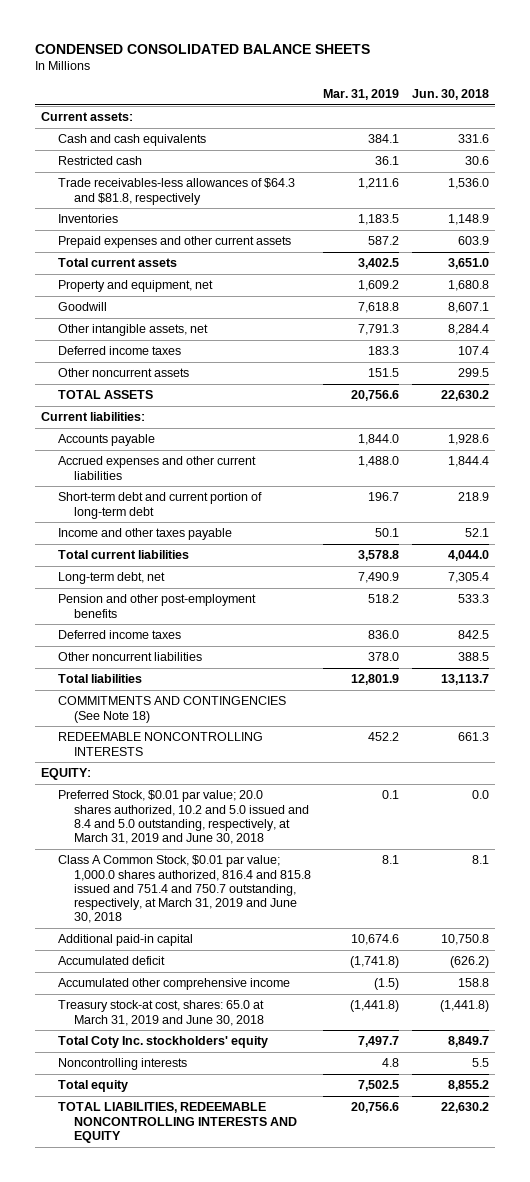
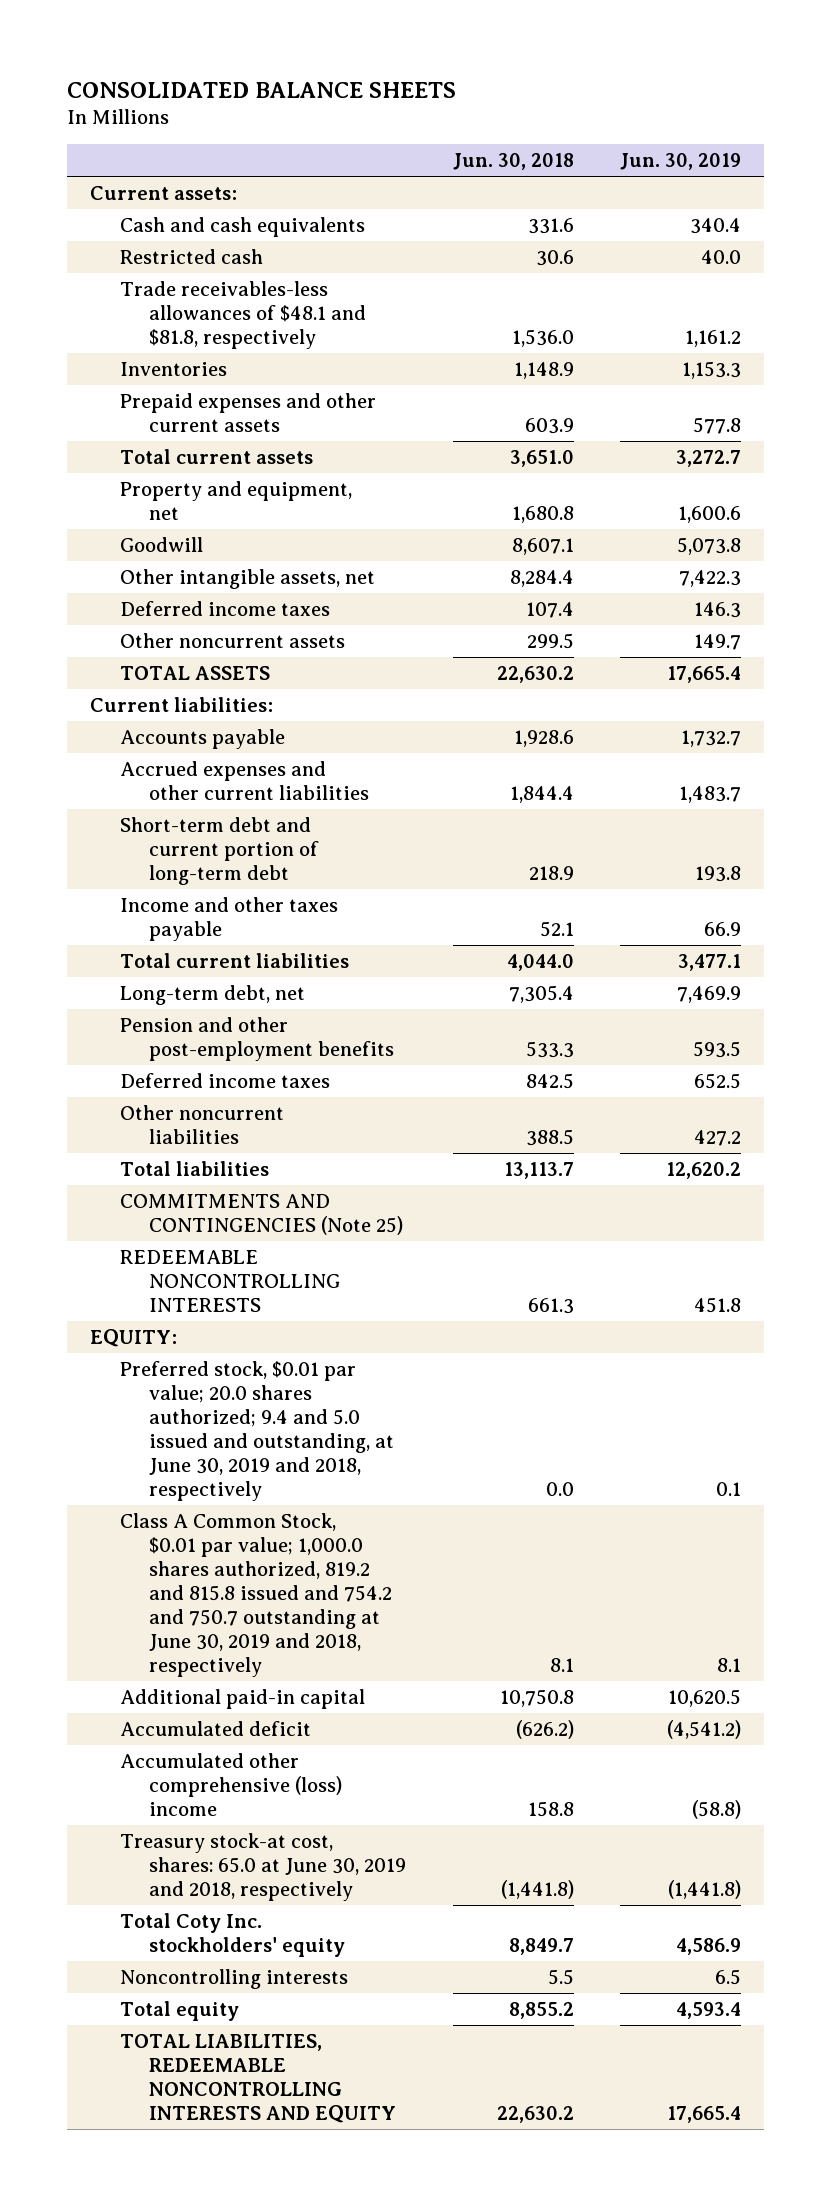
- CONDENSED CONSOLIDATED BALANCE SHEETS
+ CONSOLIDATED BALANCE SHEETS
- | Mar. 31, 2019 | Jun. 30, 2018
+ | Jun. 30, 2018 | Jun. 30, 2019
- Trade receivables-less allowances of $64.3 and $81.8, respectively | 1,211.6 | 1,536.0
+ Trade receivables-less allowances of $48.1 and $81.8, respectively | 1,536.0 | 1,161.2
- COMMITMENTS AND CONTINGENCIES (See Note 18)
+ COMMITMENTS AND CONTINGENCIES (Note 25)
- Preferred Stock, $0.01 par value; 20.0 shares authorized, 10.2 and 5.0 issued and 8.4 and 5.0 outstanding, respectively, at March 31, 2019 and June 30, 2018 | 0.1 | 0.0
- Class A Common Stock, $0.01 par value; 1,000.0 shares authorized, 816.4 and 815.8 issued and 751.4 and 750.7 outstanding, respectively, at March 31, 2019 and June 30, 2018 | 8.1 | 8.1
+ Preferred stock, $0.01 par value; 20.0 shares authorized; 9.4 and 5.0 issued and outstanding, at June 30, 2019 and 2018, respectively | 0.0 | 0.1
+ Class A Common Stock, $0.01 par value; 1,000.0 shares authorized, 819.2 and 815.8 issued and 754.2 and 750.7 outstanding at June 30, 2019 and 2018, respectively | 8.1 | 8.1
- Accumulated other comprehensive income | (1.5) | 158.8
- Treasury stock-at cost, shares: 65.0 at March 31, 2019 and June 30, 2018 | (1,441.8) | (1,441.8)
+ Accumulated other comprehensive (loss) income | 158.8 | (58.8)
+ Treasury stock-at cost, shares: 65.0 at June 30, 2019 and 2018, respectively | (1,441.8) | (1,441.8)

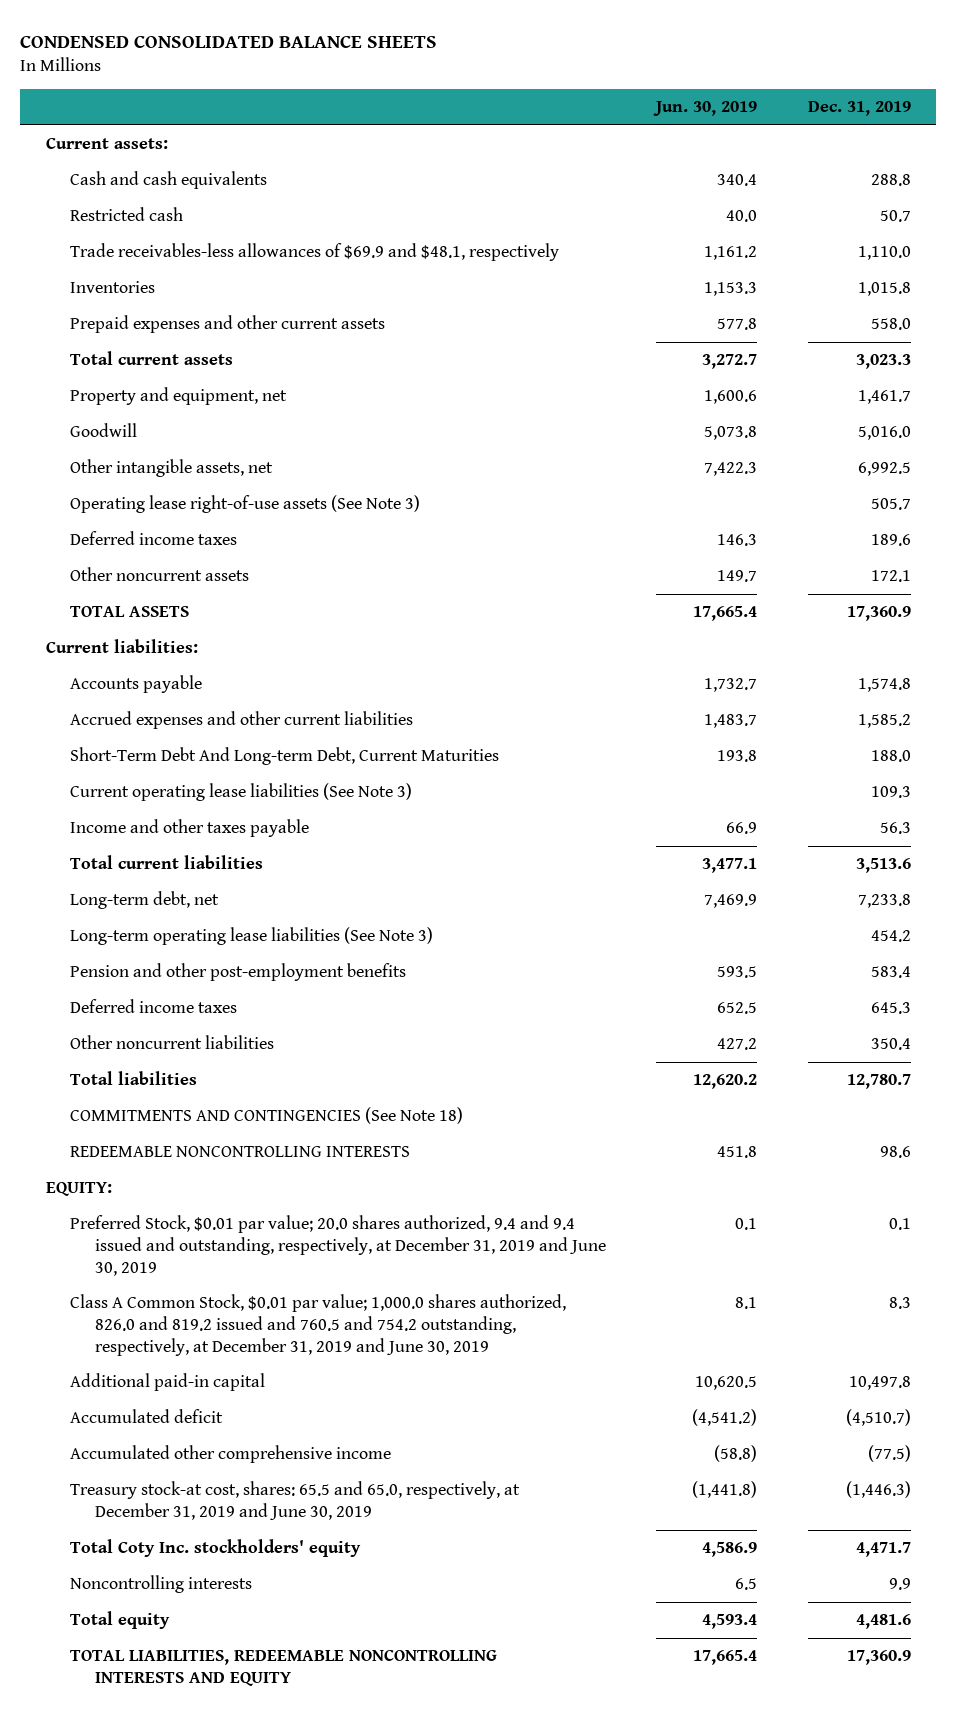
- CONSOLIDATED BALANCE SHEETS
+ CONDENSED CONSOLIDATED BALANCE SHEETS
- | Jun. 30, 2018 | Jun. 30, 2019
+ | Jun. 30, 2019 | Dec. 31, 2019
- Trade receivables-less allowances of $48.1 and $81.8, respectively | 1,536.0 | 1,161.2
+ Trade receivables-less allowances of $69.9 and $48.1, respectively | 1,161.2 | 1,110.0
+ Operating lease right-of-use assets (See Note 3) | | 505.7
- Short-term debt and current portion of long-term debt | 218.9 | 193.8
+ Short-Term Debt And Long-term Debt, Current Maturities | 193.8 | 188.0
+ Current operating lease liabilities (See Note 3) | | 109.3
+ Long-term operating lease liabilities (See Note 3) | | 454.2
- COMMITMENTS AND CONTINGENCIES (Note 25)
+ COMMITMENTS AND CONTINGENCIES (See Note 18)
- Preferred stock, $0.01 par value; 20.0 shares authorized; 9.4 and 5.0 issued and outstanding, at June 30, 2019 and 2018, respectively | 0.0 | 0.1
- Class A Common Stock, $0.01 par value; 1,000.0 shares authorized, 819.2 and 815.8 issued and 754.2 and 750.7 outstanding at June 30, 2019 and 2018, respectively | 8.1 | 8.1
+ Preferred Stock, $0.01 par value; 20.0 shares authorized, 9.4 and 9.4 issued and outstanding, respectively, at December 31, 2019 and June 30, 2019 | 0.1 | 0.1
+ Class A Common Stock, $0.01 par value; 1,000.0 shares authorized, 826.0 and 819.2 issued and 760.5 and 754.2 outstanding, respectively, at December 31, 2019 and June 30, 2019 | 8.1 | 8.3
- Accumulated other comprehensive (loss) income | 158.8 | (58.8)
- Treasury stock-at cost, shares: 65.0 at June 30, 2019 and 2018, respectively | (1,441.8) | (1,441.8)
+ Accumulated other comprehensive income | (58.8) | (77.5)
+ Treasury stock-at cost, shares: 65.5 and 65.0, respectively, at December 31, 2019 and June 30, 2019 | (1,441.8) | (1,446.3)

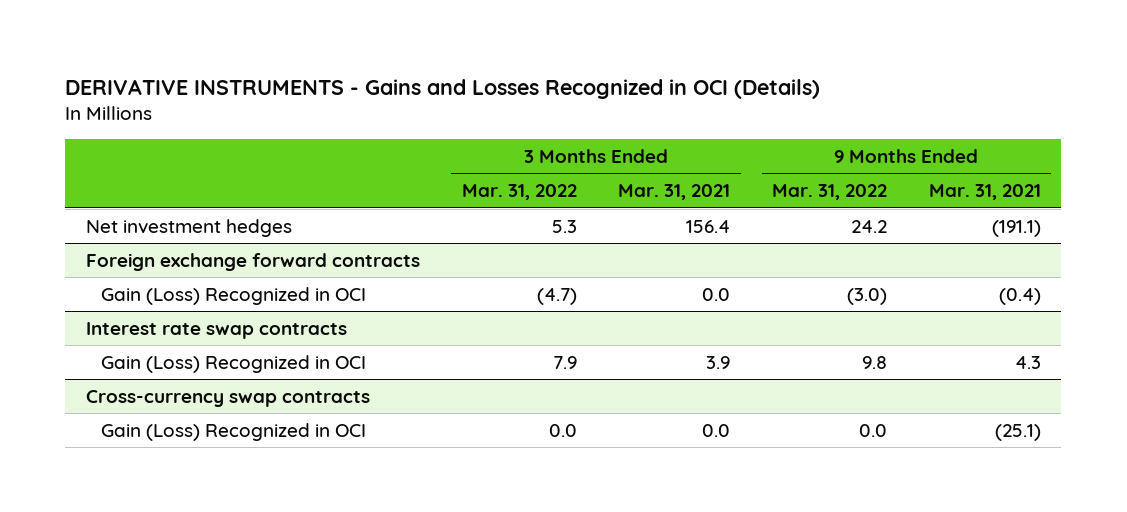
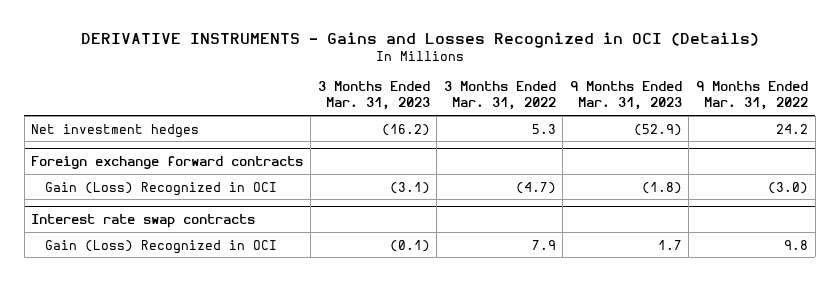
- | 3 Months Ended Mar. 31, 2022 | 3 Months Ended Mar. 31, 2021 | 9 Months Ended Mar. 31, 2022 | 9 Months Ended Mar. 31, 2021
+ | 3 Months Ended Mar. 31, 2023 | 3 Months Ended Mar. 31, 2022 | 9 Months Ended Mar. 31, 2023 | 9 Months Ended Mar. 31, 2022
- Cross-currency swap contracts
- Gain (Loss) Recognized in OCI | 0.0 | 0.0 | 0.0 | (25.1)

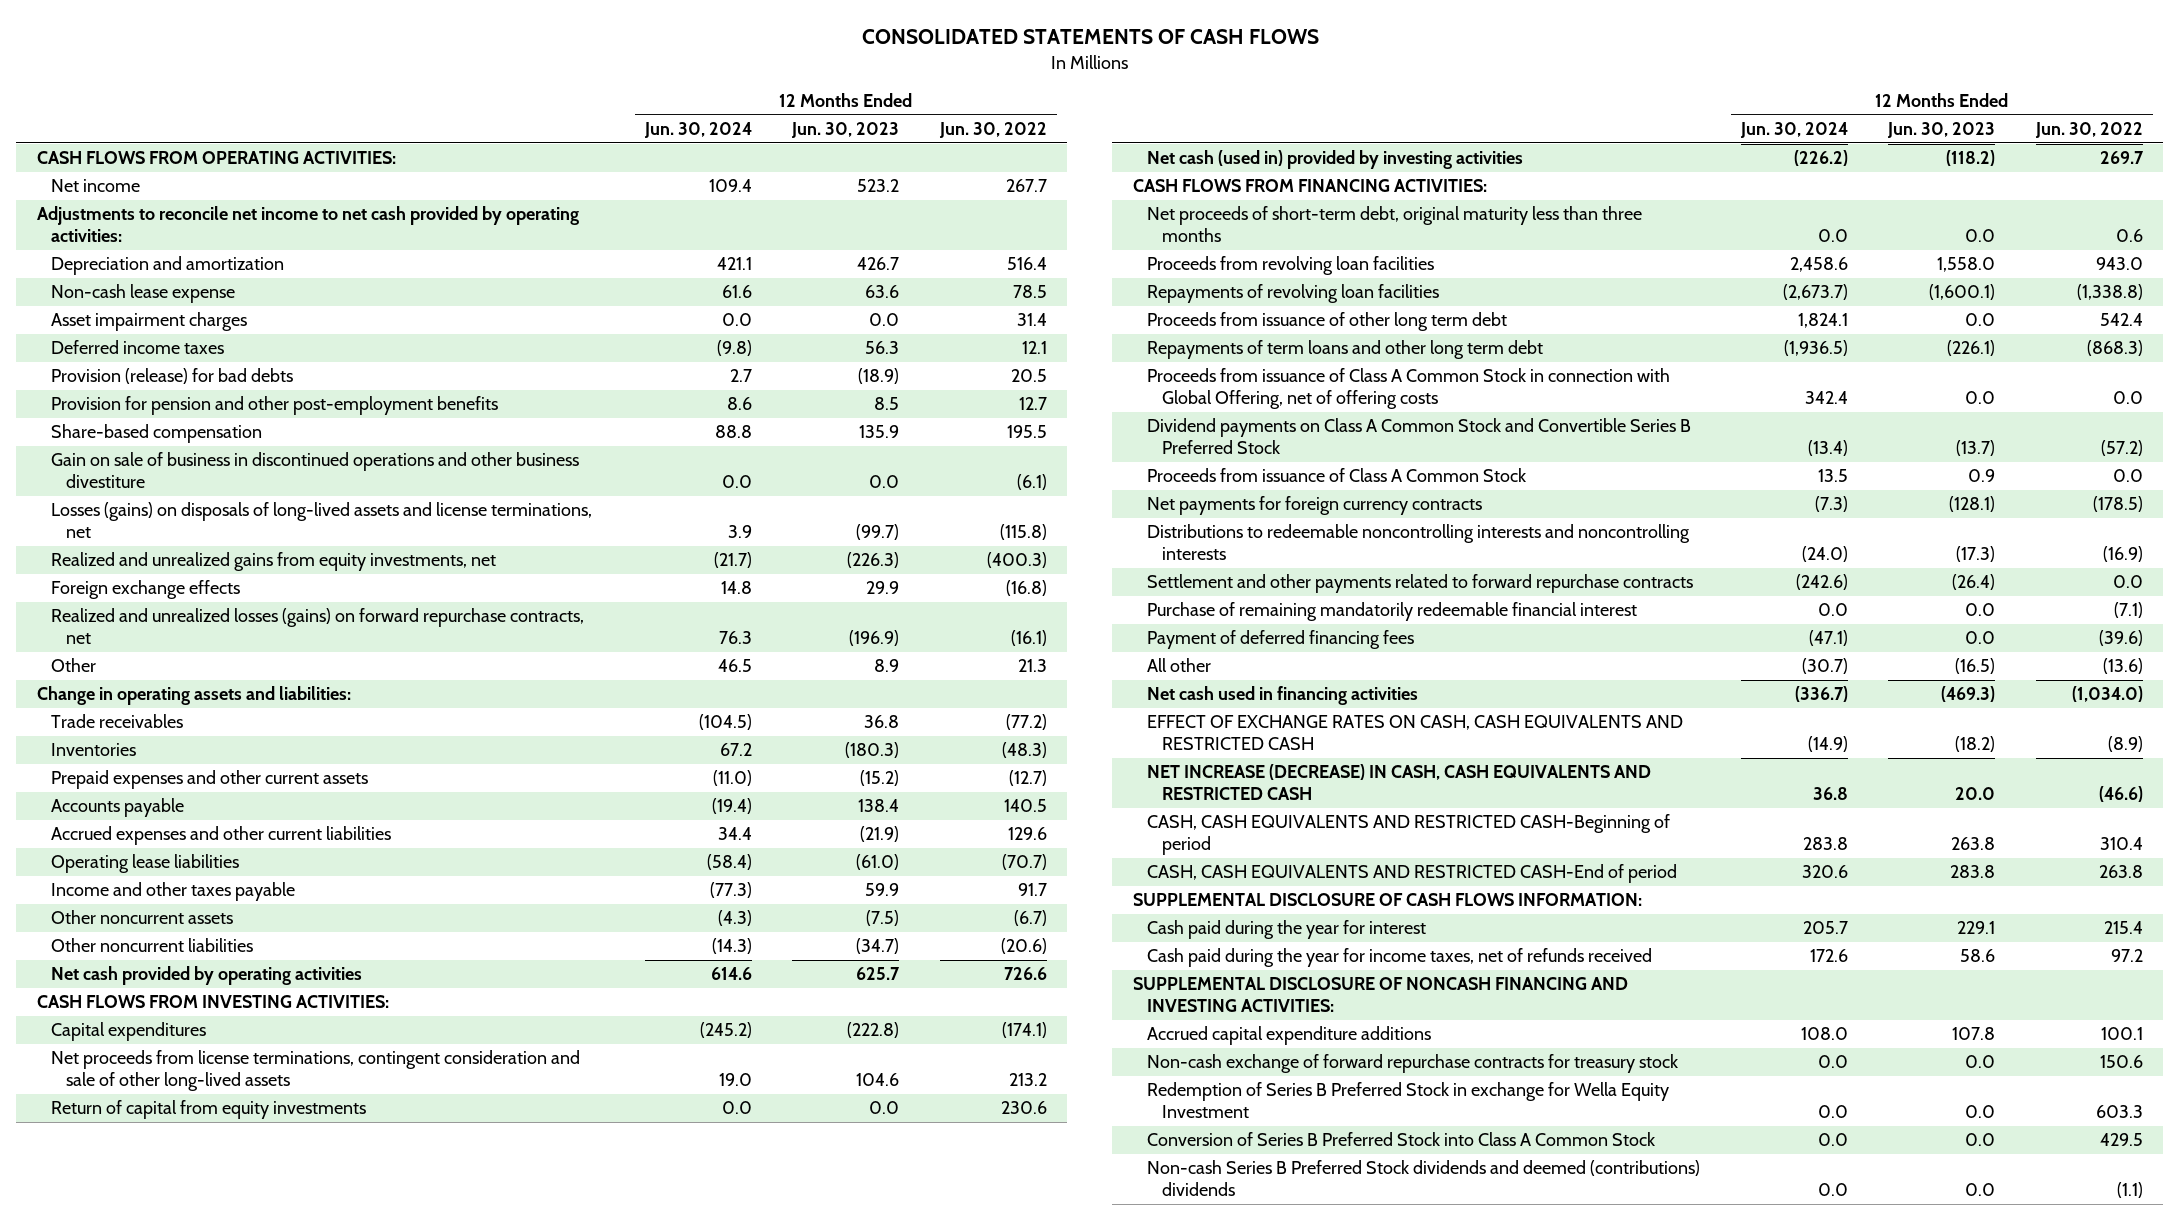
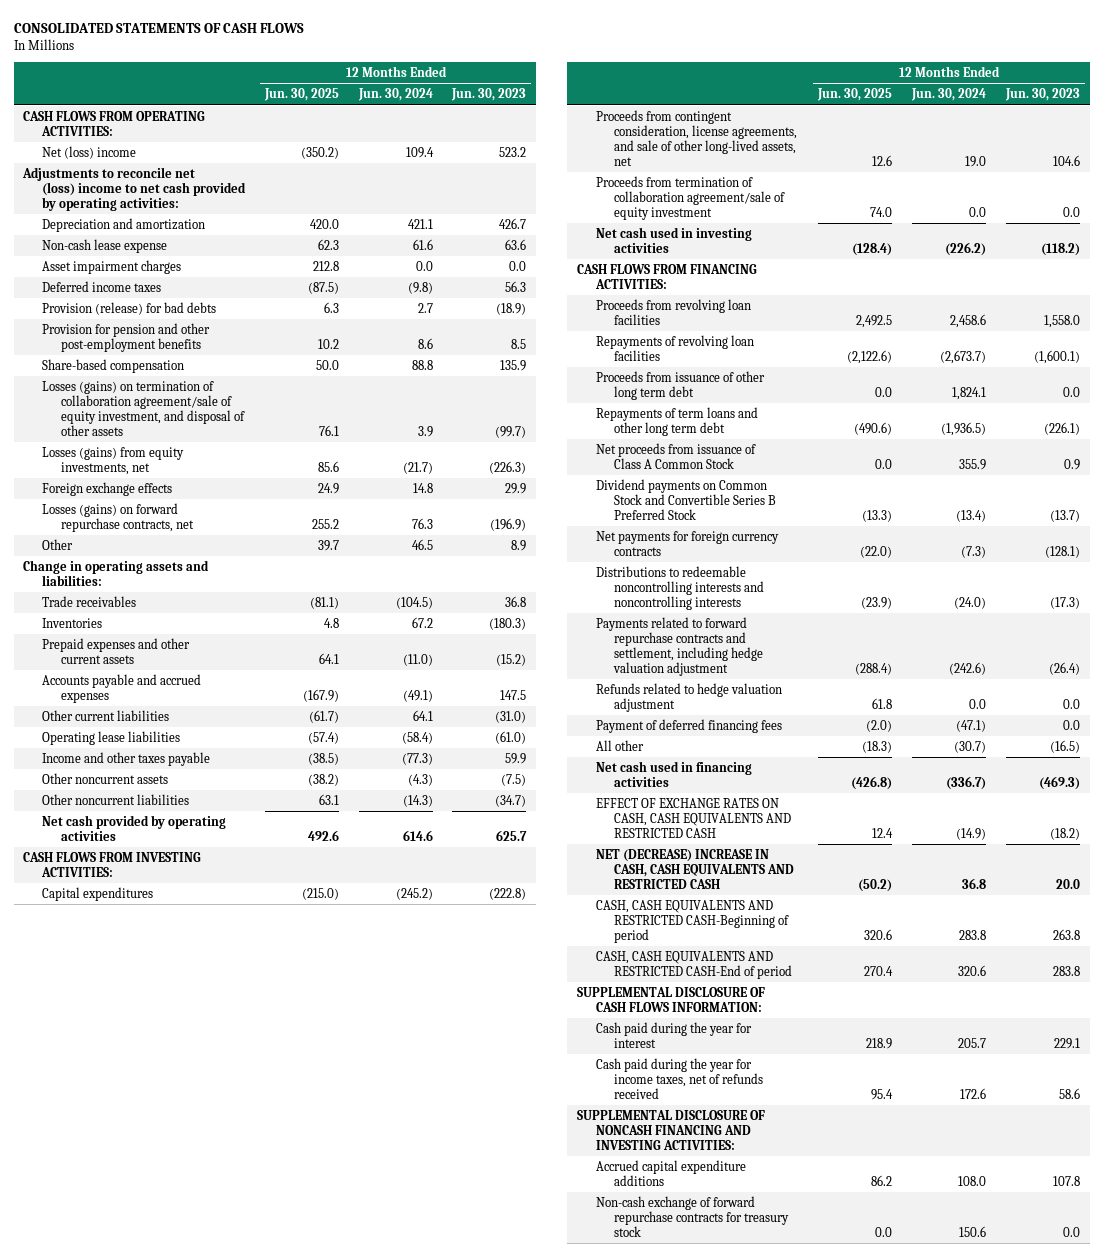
- | 12 Months Ended Jun. 30, 2024 | 12 Months Ended Jun. 30, 2023 | 12 Months Ended Jun. 30, 2022
+ | 12 Months Ended Jun. 30, 2025 | 12 Months Ended Jun. 30, 2024 | 12 Months Ended Jun. 30, 2023
- Net income | 109.4 | 523.2 | 267.7
- Adjustments to reconcile net income to net cash provided by operating activities:
+ Net (loss) income | (350.2) | 109.4 | 523.2
+ Adjustments to reconcile net (loss) income to net cash provided by operating activities:
- Gain on sale of business in discontinued operations and other business divestiture | 0.0 | 0.0 | (6.1)
- Losses (gains) on disposals of long-lived assets and license terminations, net | 3.9 | (99.7) | (115.8)
- Realized and unrealized gains from equity investments, net | (21.7) | (226.3) | (400.3)
+ Losses (gains) on termination of collaboration agreement/sale of equity investment, and disposal of other assets | 76.1 | 3.9 | (99.7)
+ Losses (gains) from equity investments, net | 85.6 | (21.7) | (226.3)
- Realized and unrealized losses (gains) on forward repurchase contracts, net | 76.3 | (196.9) | (16.1)
+ Losses (gains) on forward repurchase contracts, net | 255.2 | 76.3 | (196.9)
- Accounts payable | (19.4) | 138.4 | 140.5
- Accrued expenses and other current liabilities | 34.4 | (21.9) | 129.6
+ Accounts payable and accrued expenses | (167.9) | (49.1) | 147.5
+ Other current liabilities | (61.7) | 64.1 | (31.0)
- Net proceeds from license terminations, contingent consideration and sale of other long-lived assets | 19.0 | 104.6 | 213.2
- Return of capital from equity investments | 0.0 | 0.0 | 230.6
- Net cash (used in) provided by investing activities | (226.2) | (118.2) | 269.7
+ Proceeds from contingent consideration, license agreements, and sale of other long-lived assets, net | 12.6 | 19.0 | 104.6
+ Proceeds from termination of collaboration agreement/sale of equity investment | 74.0 | 0.0 | 0.0
+ Net cash used in investing activities | (128.4) | (226.2) | (118.2)
- Net proceeds of short-term debt, original maturity less than three months | 0.0 | 0.0 | 0.6
- Proceeds from issuance of Class A Common Stock in connection with Global Offering, net of offering costs | 342.4 | 0.0 | 0.0
- Dividend payments on Class A Common Stock and Convertible Series B Preferred Stock | (13.4) | (13.7) | (57.2)
- Proceeds from issuance of Class A Common Stock | 13.5 | 0.9 | 0.0
+ Net proceeds from issuance of Class A Common Stock | 0.0 | 355.9 | 0.9
+ Dividend payments on Common Stock and Convertible Series B Preferred Stock | (13.3) | (13.4) | (13.7)
- Settlement and other payments related to forward repurchase contracts | (242.6) | (26.4) | 0.0
- Purchase of remaining mandatorily redeemable financial interest | 0.0 | 0.0 | (7.1)
+ Payments related to forward repurchase contracts and settlement, including hedge valuation adjustment | (288.4) | (242.6) | (26.4)
+ Refunds related to hedge valuation adjustment | 61.8 | 0.0 | 0.0
- NET INCREASE (DECREASE) IN CASH, CASH EQUIVALENTS AND RESTRICTED CASH | 36.8 | 20.0 | (46.6)
+ NET (DECREASE) INCREASE IN CASH, CASH EQUIVALENTS AND RESTRICTED CASH | (50.2) | 36.8 | 20.0
- Non-cash exchange of forward repurchase contracts for treasury stock | 0.0 | 0.0 | 150.6
- Redemption of Series B Preferred Stock in exchange for Wella Equity Investment | 0.0 | 0.0 | 603.3
- Conversion of Series B Preferred Stock into Class A Common Stock | 0.0 | 0.0 | 429.5
- Non-cash Series B Preferred Stock dividends and deemed (contributions) dividends | 0.0 | 0.0 | (1.1)
+ Non-cash exchange of forward repurchase contracts for treasury stock | 0.0 | 150.6 | 0.0

